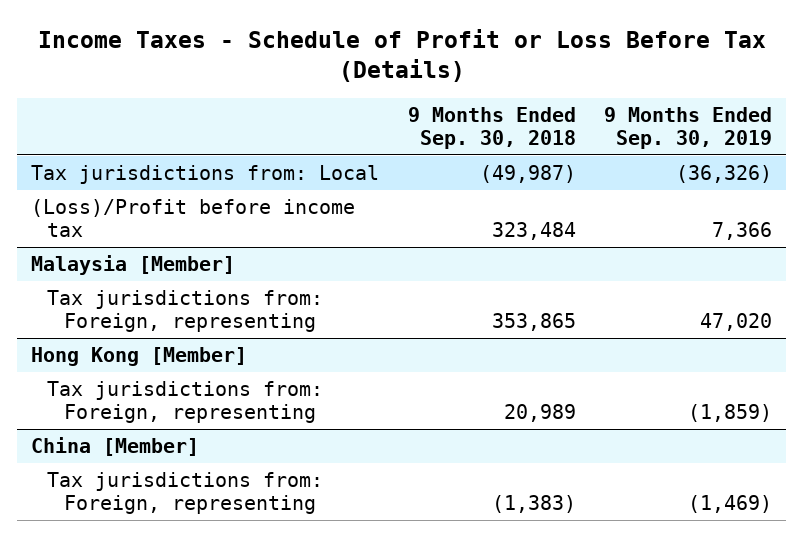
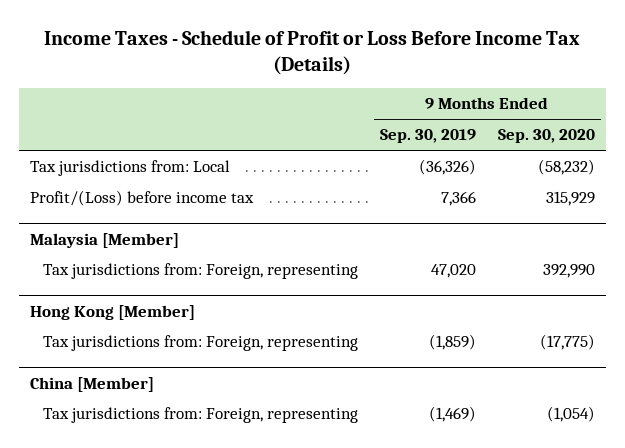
- Income Taxes - Schedule of Profit or Loss Before Tax (Details)
+ Income Taxes - Schedule of Profit or Loss Before Income Tax (Details)
- | 9 Months Ended Sep. 30, 2018 | 9 Months Ended Sep. 30, 2019
+ | 9 Months Ended Sep. 30, 2019 | 9 Months Ended Sep. 30, 2020
- (Loss)/Profit before income tax | 323,484 | 7,366
+ Profit/(Loss) before income tax | 7,366 | 315,929

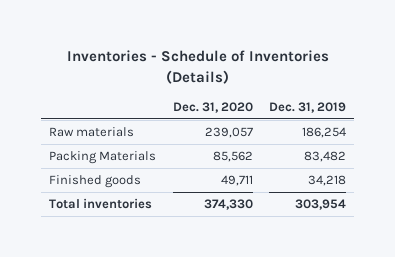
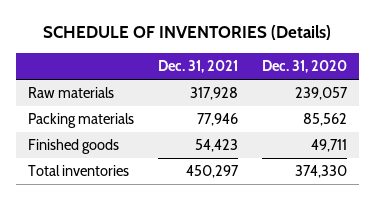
- Inventories - Schedule of Inventories (Details)
+ SCHEDULE OF INVENTORIES (Details)
- | Dec. 31, 2020 | Dec. 31, 2019
+ | Dec. 31, 2021 | Dec. 31, 2020
- Packing Materials | 85,562 | 83,482
+ Packing materials | 77,946 | 85,562

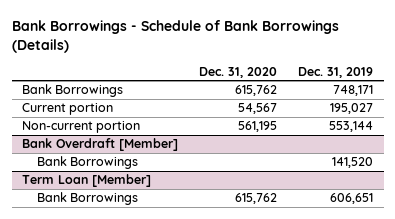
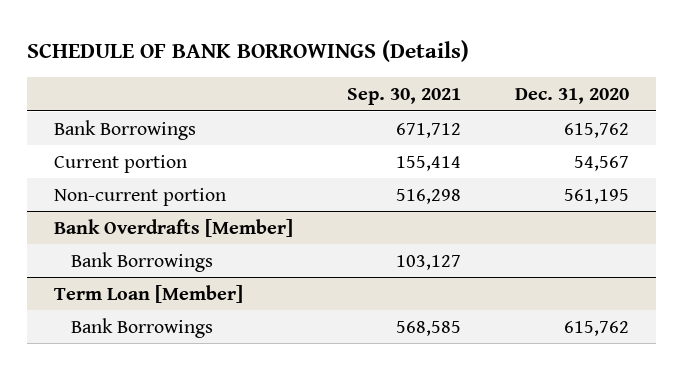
- Bank Borrowings - Schedule of Bank Borrowings (Details)
+ SCHEDULE OF BANK BORROWINGS (Details)
- | Dec. 31, 2020 | Dec. 31, 2019
+ | Sep. 30, 2021 | Dec. 31, 2020
- Bank Overdraft [Member]
+ Bank Overdrafts [Member]

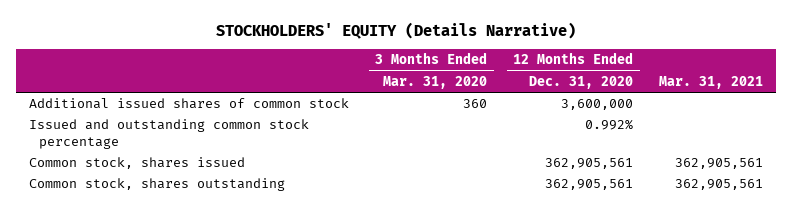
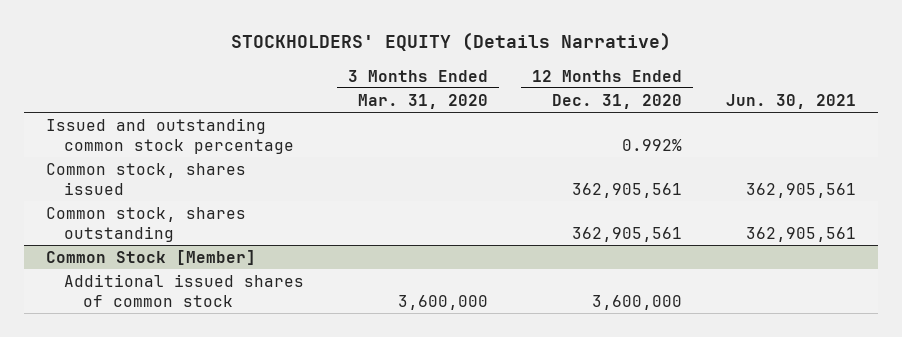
- | 3 Months Ended Mar. 31, 2020 | 12 Months Ended Dec. 31, 2020 | Mar. 31, 2021
+ | 3 Months Ended Mar. 31, 2020 | 12 Months Ended Dec. 31, 2020 | Jun. 30, 2021
- Additional issued shares of common stock | 360 | 3,600,000 |
+ Common Stock [Member]
+ Additional issued shares of common stock | 3,600,000 | 3,600,000 |

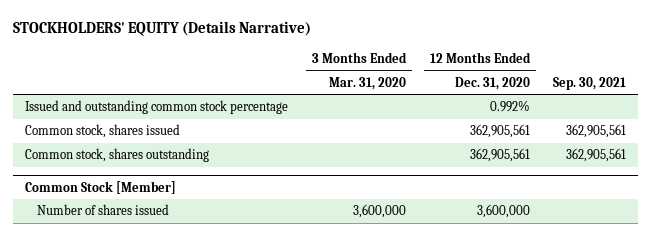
- | 3 Months Ended Mar. 31, 2020 | 12 Months Ended Dec. 31, 2020 | Jun. 30, 2021
+ | 3 Months Ended Mar. 31, 2020 | 12 Months Ended Dec. 31, 2020 | Sep. 30, 2021
@ Common Stock [Member]
- Additional issued shares of common stock | 3,600,000 | 3,600,000 |
+ Number of shares issued | 3,600,000 | 3,600,000 |

